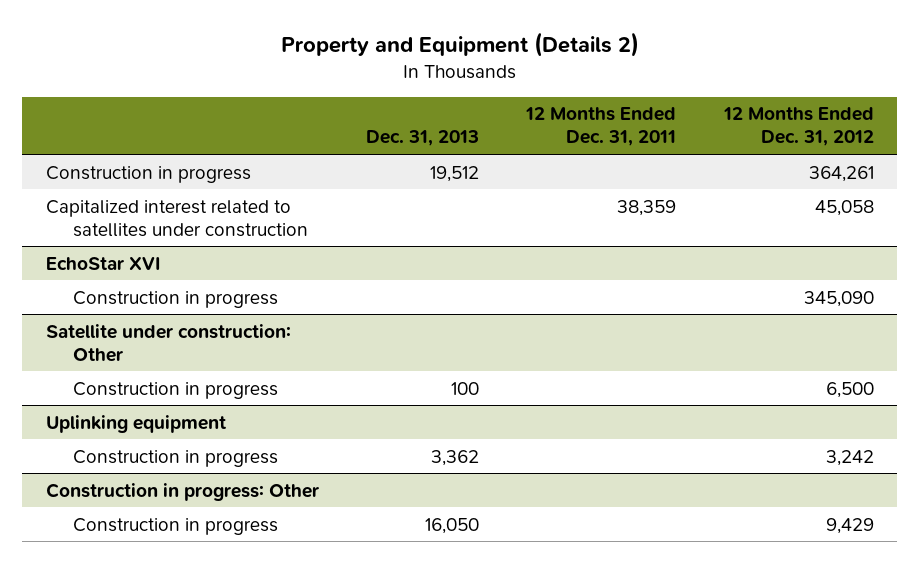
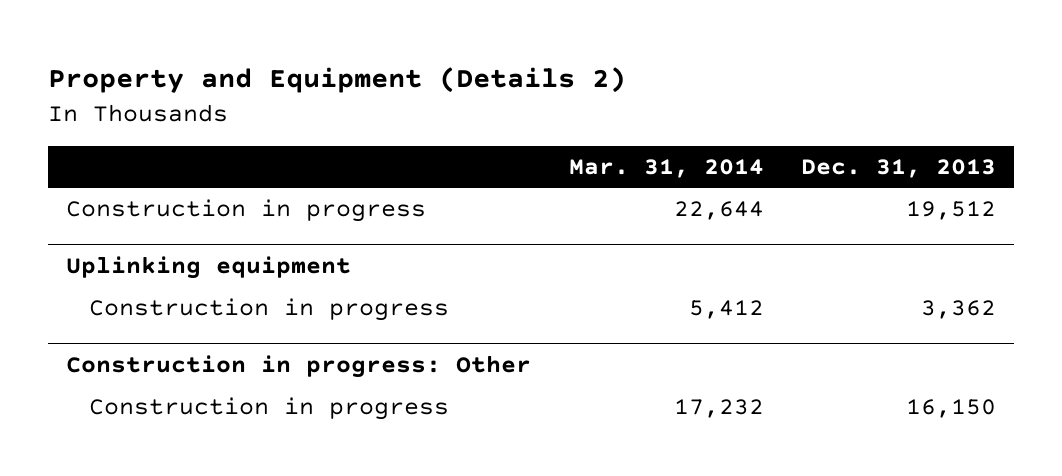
- | Dec. 31, 2013 | 12 Months Ended Dec. 31, 2011 | 12 Months Ended Dec. 31, 2012
+ | Mar. 31, 2014 | Dec. 31, 2013
- Capitalized interest related to satellites under construction | | 38,359 | 45,058
- EchoStar XVI
- Construction in progress | | | 345,090
- Satellite under construction: Other
- Construction in progress | 100 | | 6,500
@ Construction in progress: Other
- Construction in progress | 16,050 | | 9,429
+ Construction in progress | 17,232 | 16,150

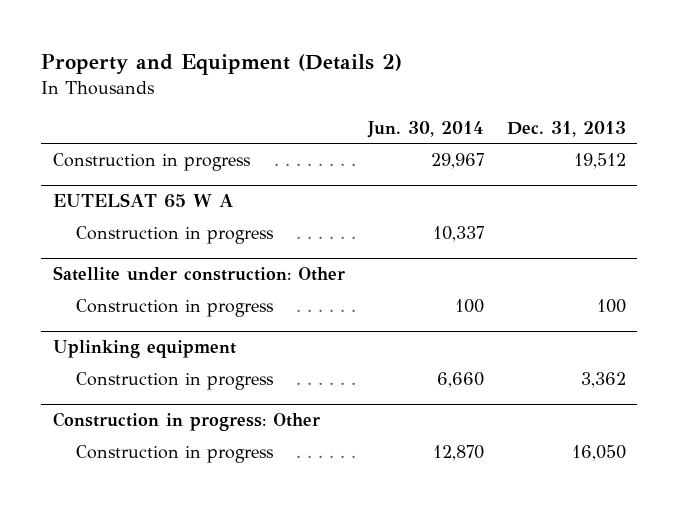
- | Mar. 31, 2014 | Dec. 31, 2013
+ | Jun. 30, 2014 | Dec. 31, 2013
+ EUTELSAT 65 W A
+ Construction in progress | 10,337 |
+ Satellite under construction: Other
+ Construction in progress | 100 | 100
@ Construction in progress: Other
- Construction in progress | 17,232 | 16,150
+ Construction in progress | 12,870 | 16,050

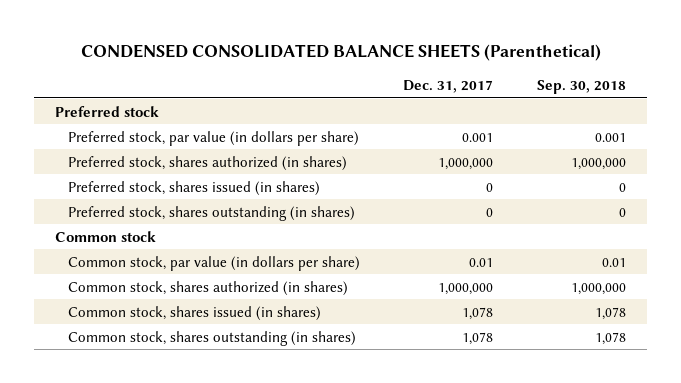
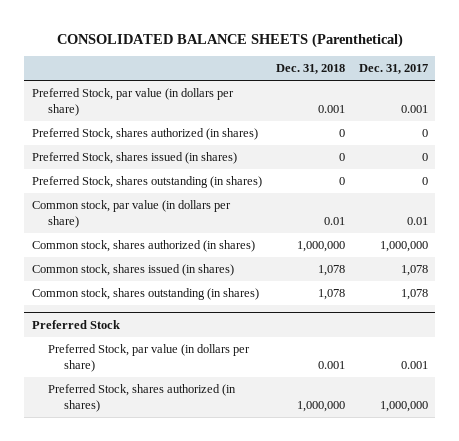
- CONDENSED CONSOLIDATED BALANCE SHEETS (Parenthetical)
+ CONSOLIDATED BALANCE SHEETS (Parenthetical)
- | Dec. 31, 2017 | Sep. 30, 2018
+ | Dec. 31, 2018 | Dec. 31, 2017
- Preferred stock
- Preferred stock, par value (in dollars per share) | 0.001 | 0.001
- Preferred stock, shares authorized (in shares) | 1,000,000 | 1,000,000
- Preferred stock, shares issued (in shares) | 0 | 0
- Preferred stock, shares outstanding (in shares) | 0 | 0
- Common stock
+ Preferred Stock, par value (in dollars per share) | 0.001 | 0.001
+ Preferred Stock, shares authorized (in shares) | 0 | 0
+ Preferred Stock, shares issued (in shares) | 0 | 0
+ Preferred Stock, shares outstanding (in shares) | 0 | 0
+ Preferred Stock
+ Preferred Stock, par value (in dollars per share) | 0.001 | 0.001
+ Preferred Stock, shares authorized (in shares) | 1,000,000 | 1,000,000

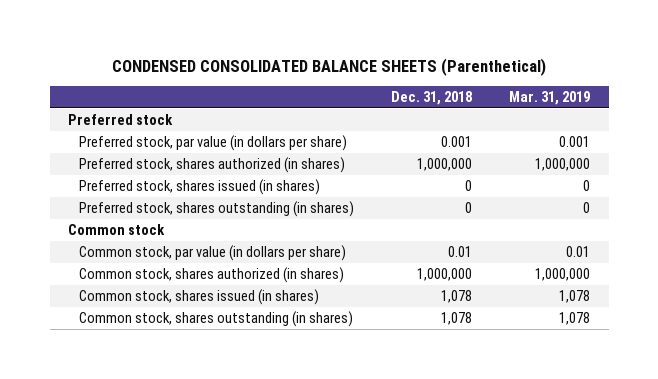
- CONSOLIDATED BALANCE SHEETS (Parenthetical)
+ CONDENSED CONSOLIDATED BALANCE SHEETS (Parenthetical)
- | Dec. 31, 2018 | Dec. 31, 2017
+ | Dec. 31, 2018 | Mar. 31, 2019
- Preferred Stock, par value (in dollars per share) | 0.001 | 0.001
- Preferred Stock, shares authorized (in shares) | 0 | 0
- Preferred Stock, shares issued (in shares) | 0 | 0
- Preferred Stock, shares outstanding (in shares) | 0 | 0
+ Preferred stock
+ Preferred stock, par value (in dollars per share) | 0.001 | 0.001
+ Preferred stock, shares authorized (in shares) | 1,000,000 | 1,000,000
+ Preferred stock, shares issued (in shares) | 0 | 0
+ Preferred stock, shares outstanding (in shares) | 0 | 0
+ Common stock
- Preferred Stock
- Preferred Stock, par value (in dollars per share) | 0.001 | 0.001
- Preferred Stock, shares authorized (in shares) | 1,000,000 | 1,000,000

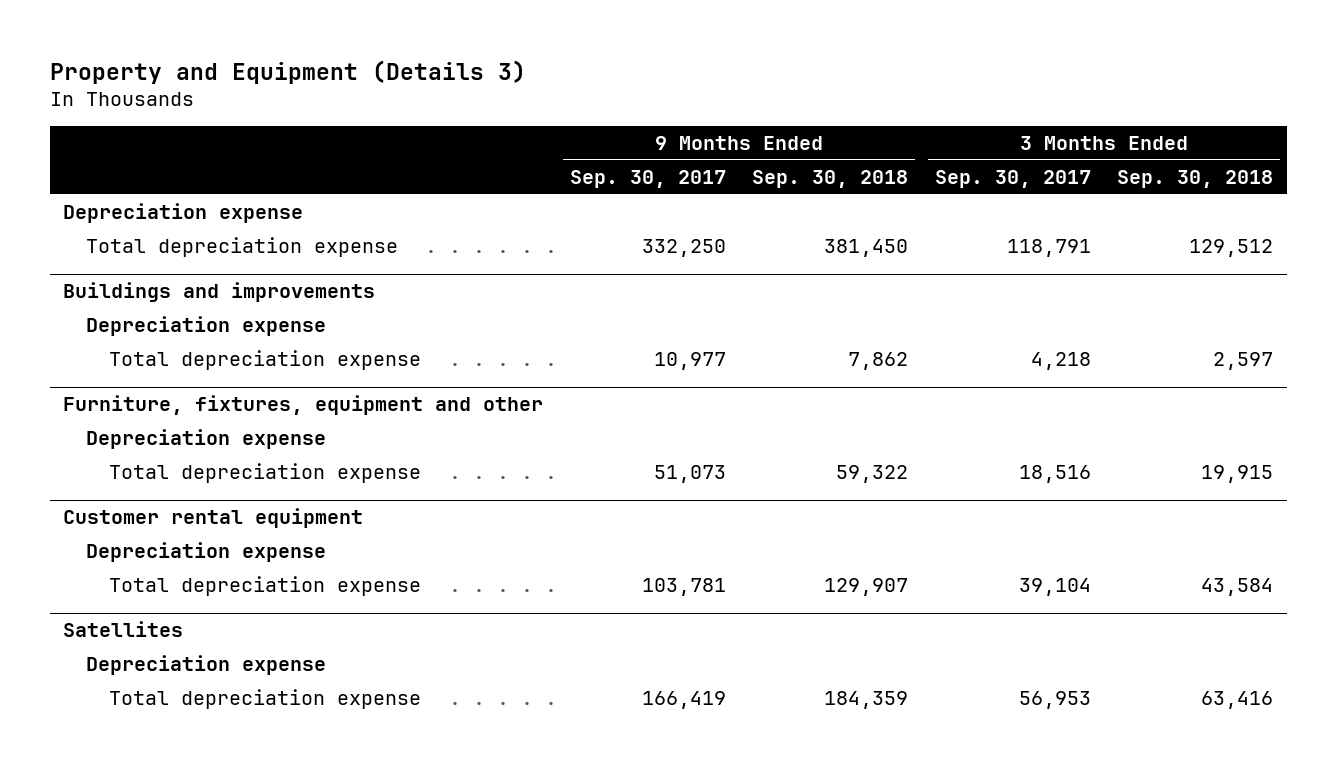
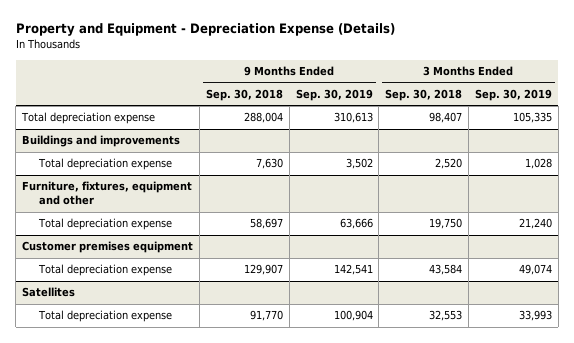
- Property and Equipment (Details 3)
+ Property and Equipment - Depreciation Expense (Details)
- | 9 Months Ended Sep. 30, 2017 | 9 Months Ended Sep. 30, 2018 | 3 Months Ended Sep. 30, 2017 | 3 Months Ended Sep. 30, 2018
+ | 9 Months Ended Sep. 30, 2018 | 9 Months Ended Sep. 30, 2019 | 3 Months Ended Sep. 30, 2018 | 3 Months Ended Sep. 30, 2019
- Depreciation expense
- Total depreciation expense | 332,250 | 381,450 | 118,791 | 129,512
+ Total depreciation expense | 288,004 | 310,613 | 98,407 | 105,335
@ Buildings and improvements
- Depreciation expense
- Total depreciation expense | 10,977 | 7,862 | 4,218 | 2,597
+ Total depreciation expense | 7,630 | 3,502 | 2,520 | 1,028
@ Furniture, fixtures, equipment and other
- Depreciation expense
- Total depreciation expense | 51,073 | 59,322 | 18,516 | 19,915
- Customer rental equipment
- Depreciation expense
@ Furniture, fixtures, equipment and other
+ Total depreciation expense | 58,697 | 63,666 | 19,750 | 21,240
+ Customer premises equipment
@ Satellites
- Depreciation expense
- Total depreciation expense | 166,419 | 184,359 | 56,953 | 63,416
+ Total depreciation expense | 91,770 | 100,904 | 32,553 | 33,993

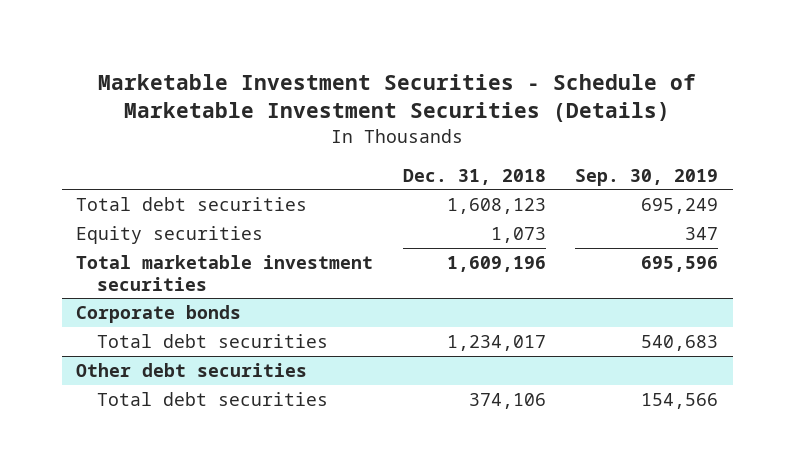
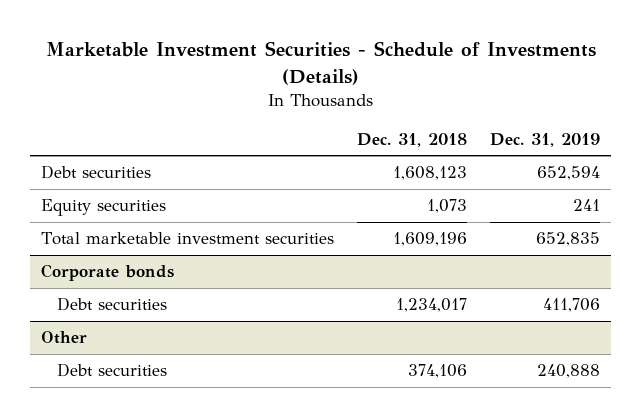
- Marketable Investment Securities - Schedule of Marketable Investment Securities (Details)
+ Marketable Investment Securities - Schedule of Investments (Details)
- | Dec. 31, 2018 | Sep. 30, 2019
+ | Dec. 31, 2018 | Dec. 31, 2019
- Total debt securities | 1,608,123 | 695,249
+ Debt securities | 1,608,123 | 652,594
@ Corporate bonds
- Total debt securities | 1,234,017 | 540,683
- Other debt securities
- Total debt securities | 374,106 | 154,566
@ Corporate bonds
+ Debt securities | 1,234,017 | 411,706
+ Other
+ Debt securities | 374,106 | 240,888

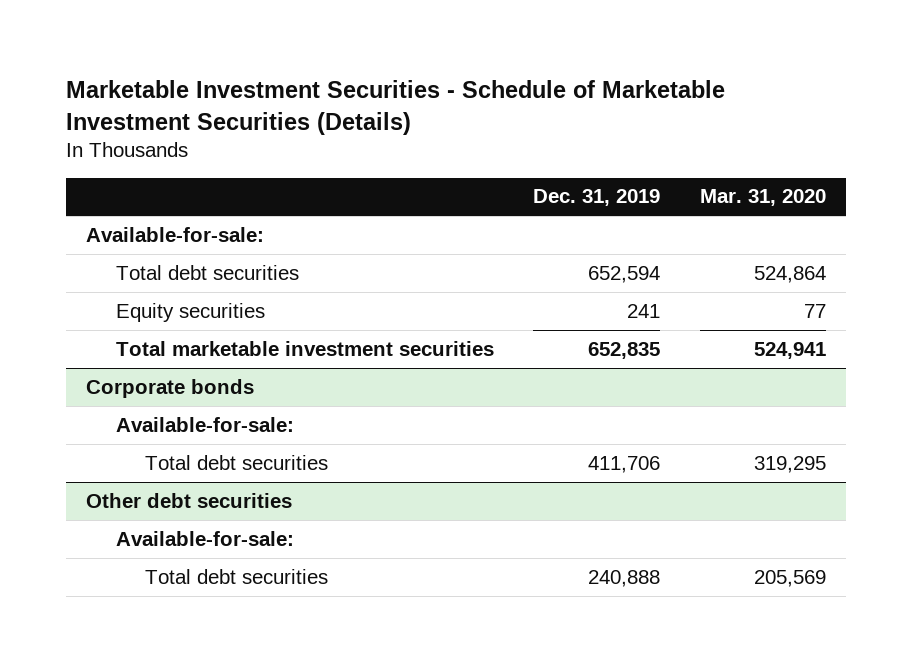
- Marketable Investment Securities - Schedule of Investments (Details)
+ Marketable Investment Securities - Schedule of Marketable Investment Securities (Details)
- | Dec. 31, 2018 | Dec. 31, 2019
+ | Dec. 31, 2019 | Mar. 31, 2020
- Debt securities | 1,608,123 | 652,594
+ Available-for-sale:
+ Total debt securities | 652,594 | 524,864
@ Corporate bonds
- Debt securities | 1,234,017 | 411,706
- Other
- Debt securities | 374,106 | 240,888
@ Corporate bonds
+ Available-for-sale:
+ Total debt securities | 411,706 | 319,295
+ Other debt securities
+ Available-for-sale:
+ Total debt securities | 240,888 | 205,569

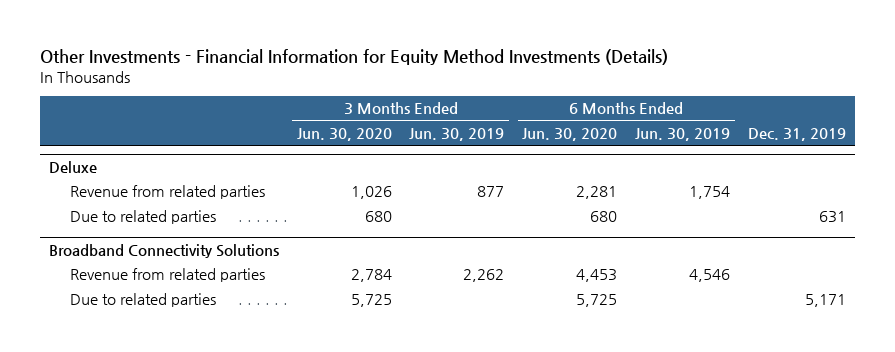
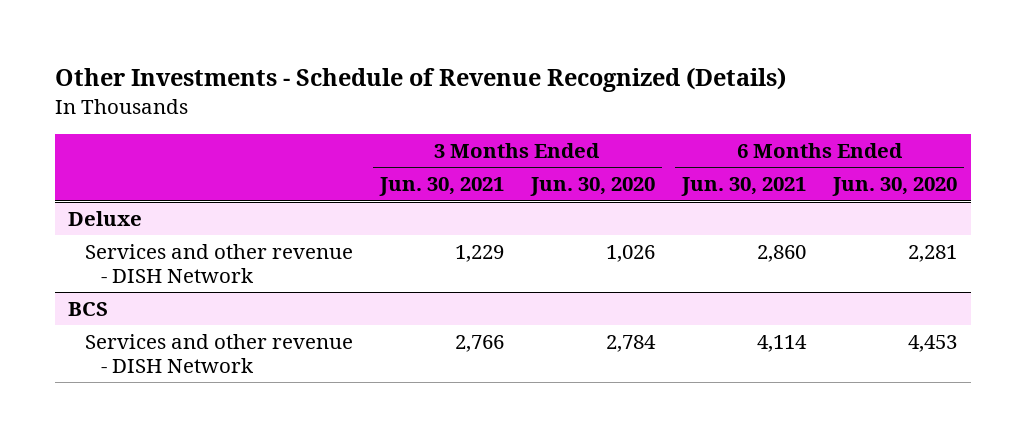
- Other Investments - Financial Information for Equity Method Investments (Details)
+ Other Investments - Schedule of Revenue Recognized (Details)
- | 3 Months Ended Jun. 30, 2020 | 3 Months Ended Jun. 30, 2019 | 6 Months Ended Jun. 30, 2020 | 6 Months Ended Jun. 30, 2019 | Dec. 31, 2019
+ | 3 Months Ended Jun. 30, 2021 | 3 Months Ended Jun. 30, 2020 | 6 Months Ended Jun. 30, 2021 | 6 Months Ended Jun. 30, 2020
@ Deluxe
- Revenue from related parties | 1,026 | 877 | 2,281 | 1,754 |
- Due to related parties | 680 | | 680 | | 631
- Broadband Connectivity Solutions
- Revenue from related parties | 2,784 | 2,262 | 4,453 | 4,546 |
- Due to related parties | 5,725 | | 5,725 | | 5,171
@ Deluxe
+ Services and other revenue - DISH Network | 1,229 | 1,026 | 2,860 | 2,281
+ BCS
+ Services and other revenue - DISH Network | 2,766 | 2,784 | 4,114 | 4,453

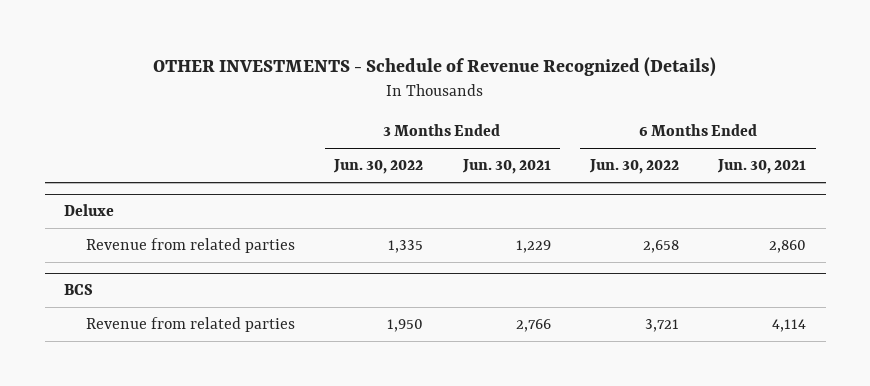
- Other Investments - Schedule of Revenue Recognized (Details)
+ OTHER INVESTMENTS - Schedule of Revenue Recognized (Details)
- | 3 Months Ended Jun. 30, 2021 | 3 Months Ended Jun. 30, 2020 | 6 Months Ended Jun. 30, 2021 | 6 Months Ended Jun. 30, 2020
+ | 3 Months Ended Jun. 30, 2022 | 3 Months Ended Jun. 30, 2021 | 6 Months Ended Jun. 30, 2022 | 6 Months Ended Jun. 30, 2021
@ Deluxe
- Services and other revenue - DISH Network | 1,229 | 1,026 | 2,860 | 2,281
+ Revenue from related parties | 1,335 | 1,229 | 2,658 | 2,860
@ BCS
- Services and other revenue - DISH Network | 2,766 | 2,784 | 4,114 | 4,453
+ Revenue from related parties | 1,950 | 2,766 | 3,721 | 4,114

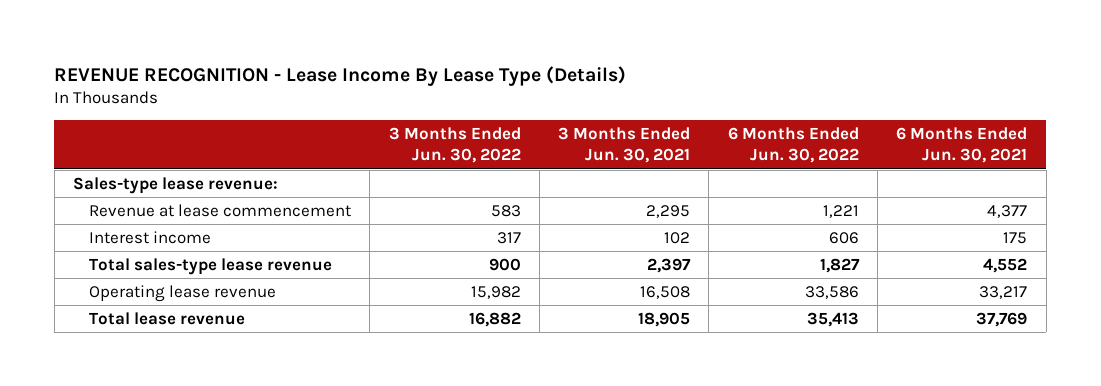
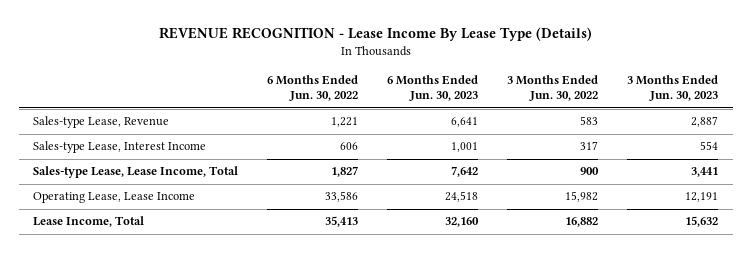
- | 3 Months Ended Jun. 30, 2022 | 3 Months Ended Jun. 30, 2021 | 6 Months Ended Jun. 30, 2022 | 6 Months Ended Jun. 30, 2021
+ | 6 Months Ended Jun. 30, 2022 | 6 Months Ended Jun. 30, 2023 | 3 Months Ended Jun. 30, 2022 | 3 Months Ended Jun. 30, 2023
- Sales-type lease revenue:
- Revenue at lease commencement | 583 | 2,295 | 1,221 | 4,377
- Interest income | 317 | 102 | 606 | 175
- Total sales-type lease revenue | 900 | 2,397 | 1,827 | 4,552
- Operating lease revenue | 15,982 | 16,508 | 33,586 | 33,217
- Total lease revenue | 16,882 | 18,905 | 35,413 | 37,769
+ Sales-type Lease, Revenue | 1,221 | 6,641 | 583 | 2,887
+ Sales-type Lease, Interest Income | 606 | 1,001 | 317 | 554
+ Sales-type Lease, Lease Income, Total | 1,827 | 7,642 | 900 | 3,441
+ Operating Lease, Lease Income | 33,586 | 24,518 | 15,982 | 12,191
+ Lease Income, Total | 35,413 | 32,160 | 16,882 | 15,632

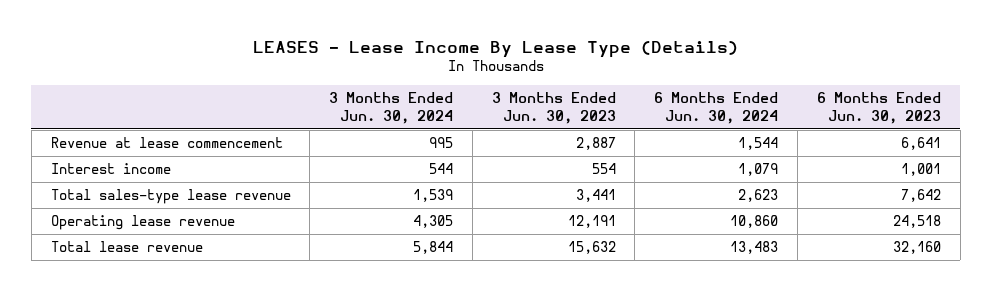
- REVENUE RECOGNITION - Lease Income By Lease Type (Details)
+ LEASES - Lease Income By Lease Type (Details)
- | 6 Months Ended Jun. 30, 2022 | 6 Months Ended Jun. 30, 2023 | 3 Months Ended Jun. 30, 2022 | 3 Months Ended Jun. 30, 2023
+ | 3 Months Ended Jun. 30, 2024 | 3 Months Ended Jun. 30, 2023 | 6 Months Ended Jun. 30, 2024 | 6 Months Ended Jun. 30, 2023
- Sales-type Lease, Revenue | 1,221 | 6,641 | 583 | 2,887
- Sales-type Lease, Interest Income | 606 | 1,001 | 317 | 554
- Sales-type Lease, Lease Income, Total | 1,827 | 7,642 | 900 | 3,441
- Operating Lease, Lease Income | 33,586 | 24,518 | 15,982 | 12,191
- Lease Income, Total | 35,413 | 32,160 | 16,882 | 15,632
+ Revenue at lease commencement | 995 | 2,887 | 1,544 | 6,641
+ Interest income | 544 | 554 | 1,079 | 1,001
+ Total sales-type lease revenue | 1,539 | 3,441 | 2,623 | 7,642
+ Operating lease revenue | 4,305 | 12,191 | 10,860 | 24,518
+ Total lease revenue | 5,844 | 15,632 | 13,483 | 32,160

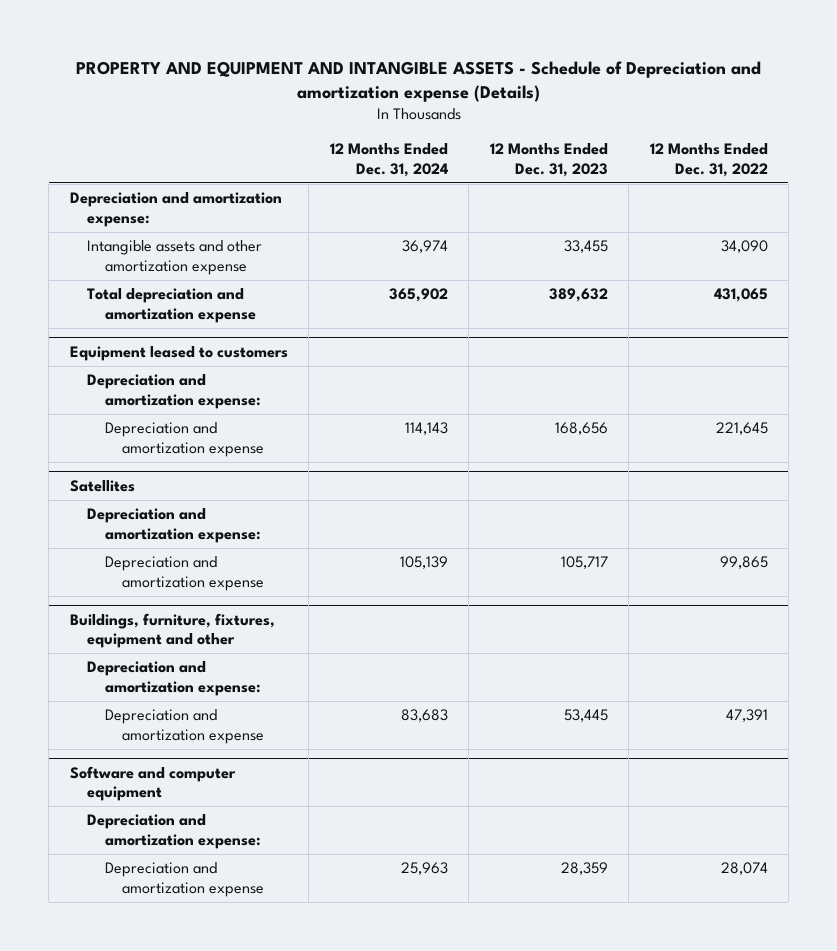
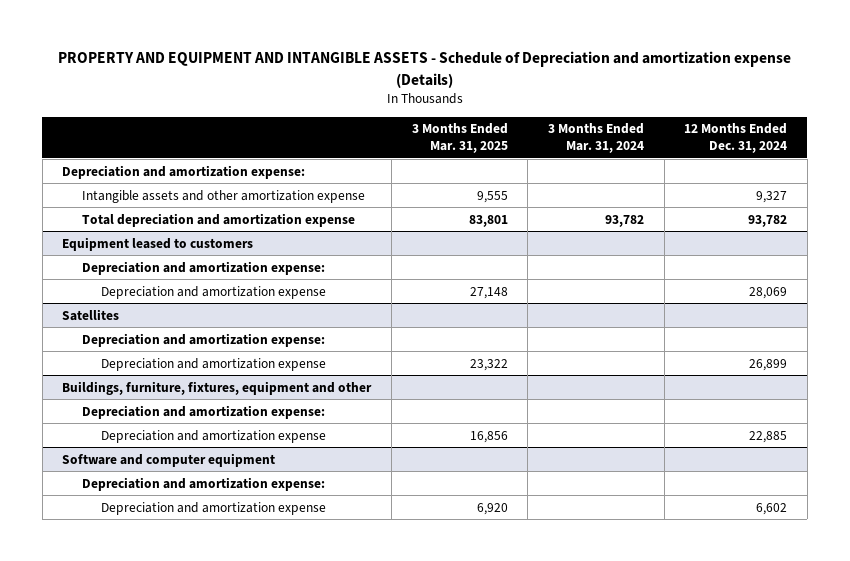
- | 12 Months Ended Dec. 31, 2024 | 12 Months Ended Dec. 31, 2023 | 12 Months Ended Dec. 31, 2022
+ | 3 Months Ended Mar. 31, 2025 | 3 Months Ended Mar. 31, 2024 | 12 Months Ended Dec. 31, 2024
- Intangible assets and other amortization expense | 36,974 | 33,455 | 34,090
- Total depreciation and amortization expense | 365,902 | 389,632 | 431,065
+ Intangible assets and other amortization expense | 9,555 | | 9,327
+ Total depreciation and amortization expense | 83,801 | 93,782 | 93,782
@ Equipment leased to customers
- Depreciation and amortization expense | 114,143 | 168,656 | 221,645
+ Depreciation and amortization expense | 27,148 | | 28,069
@ Satellites
- Depreciation and amortization expense | 105,139 | 105,717 | 99,865
+ Depreciation and amortization expense | 23,322 | | 26,899
@ Buildings, furniture, fixtures, equipment and other
- Depreciation and amortization expense | 83,683 | 53,445 | 47,391
+ Depreciation and amortization expense | 16,856 | | 22,885
@ Software and computer equipment
- Depreciation and amortization expense | 25,963 | 28,359 | 28,074
+ Depreciation and amortization expense | 6,920 | | 6,602

